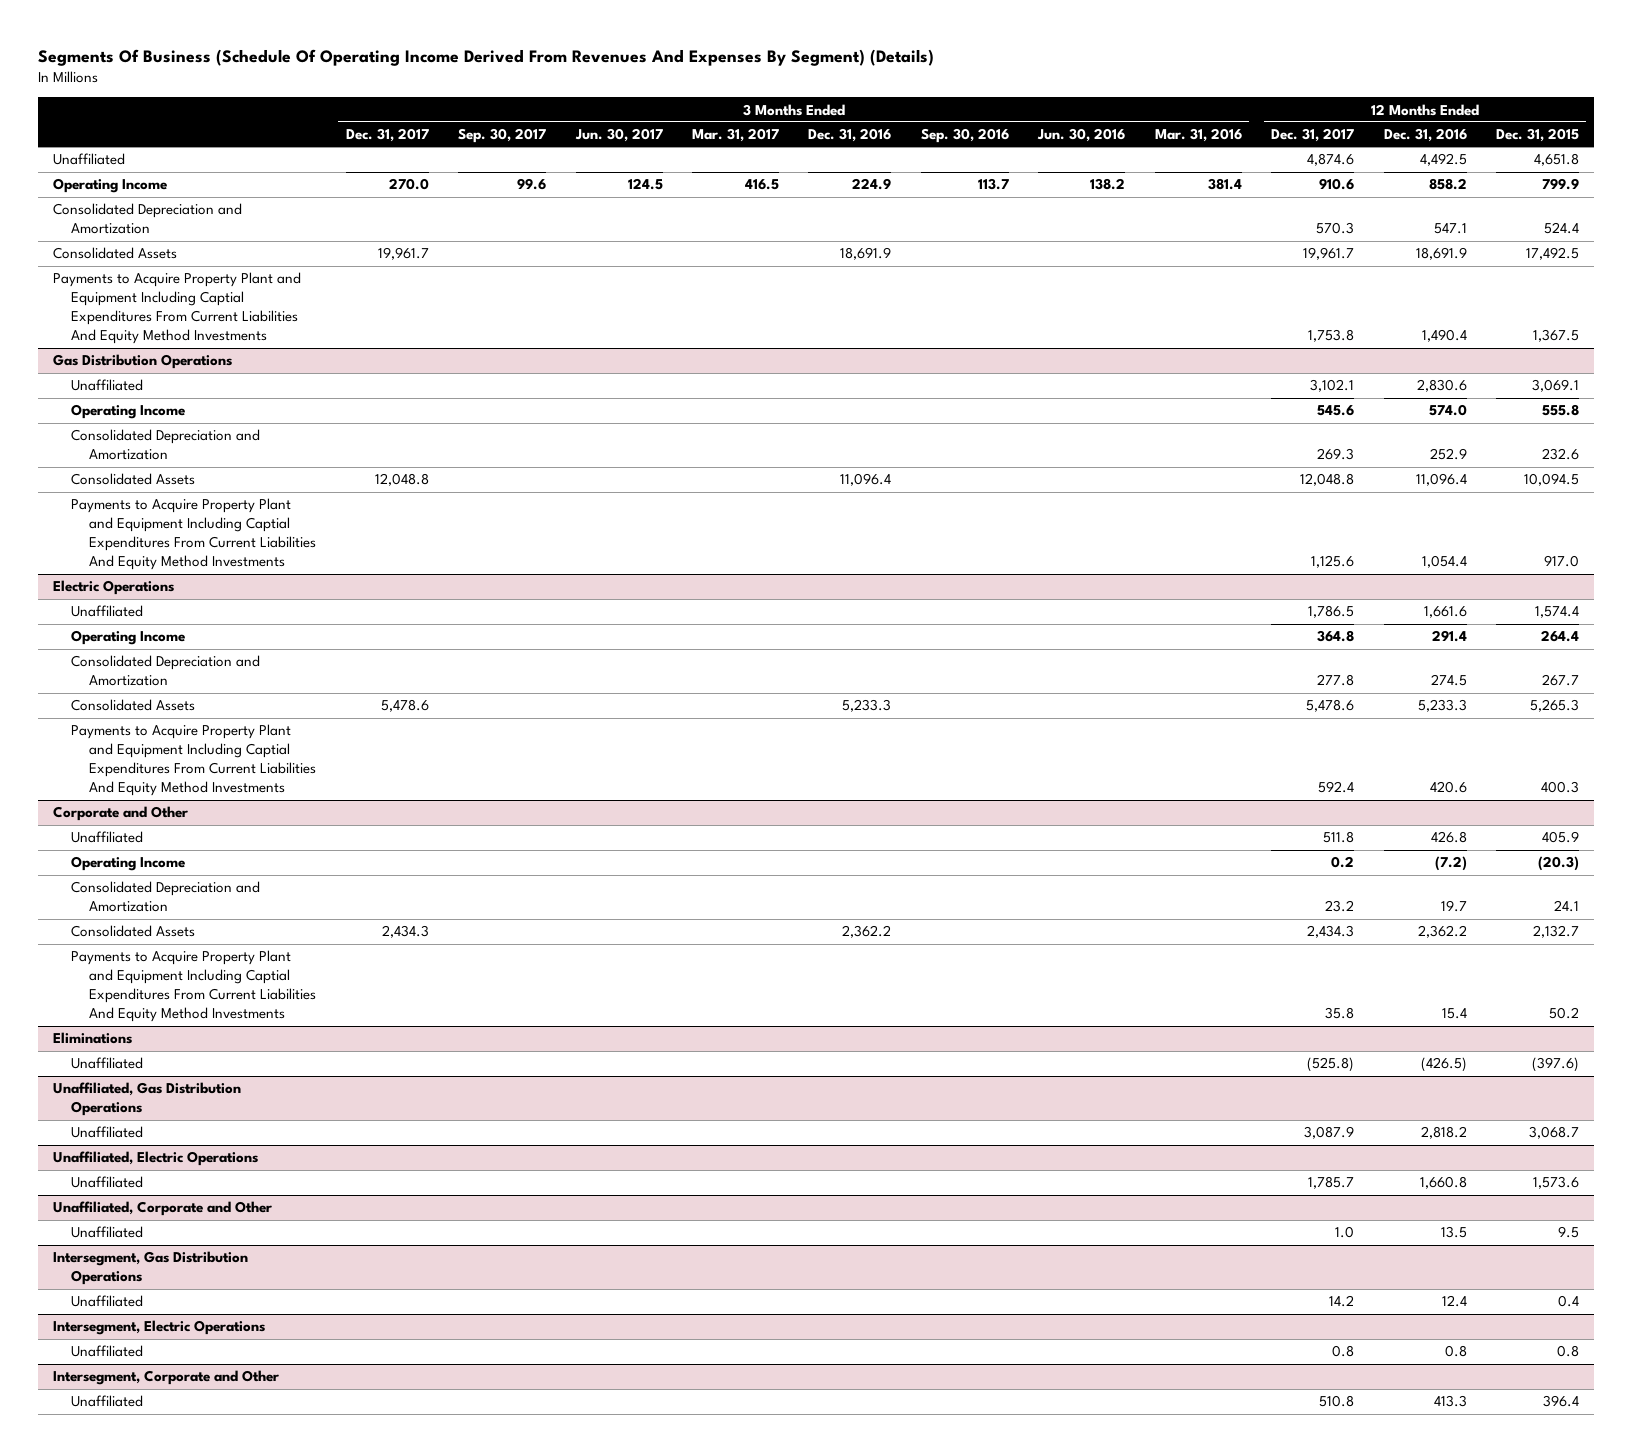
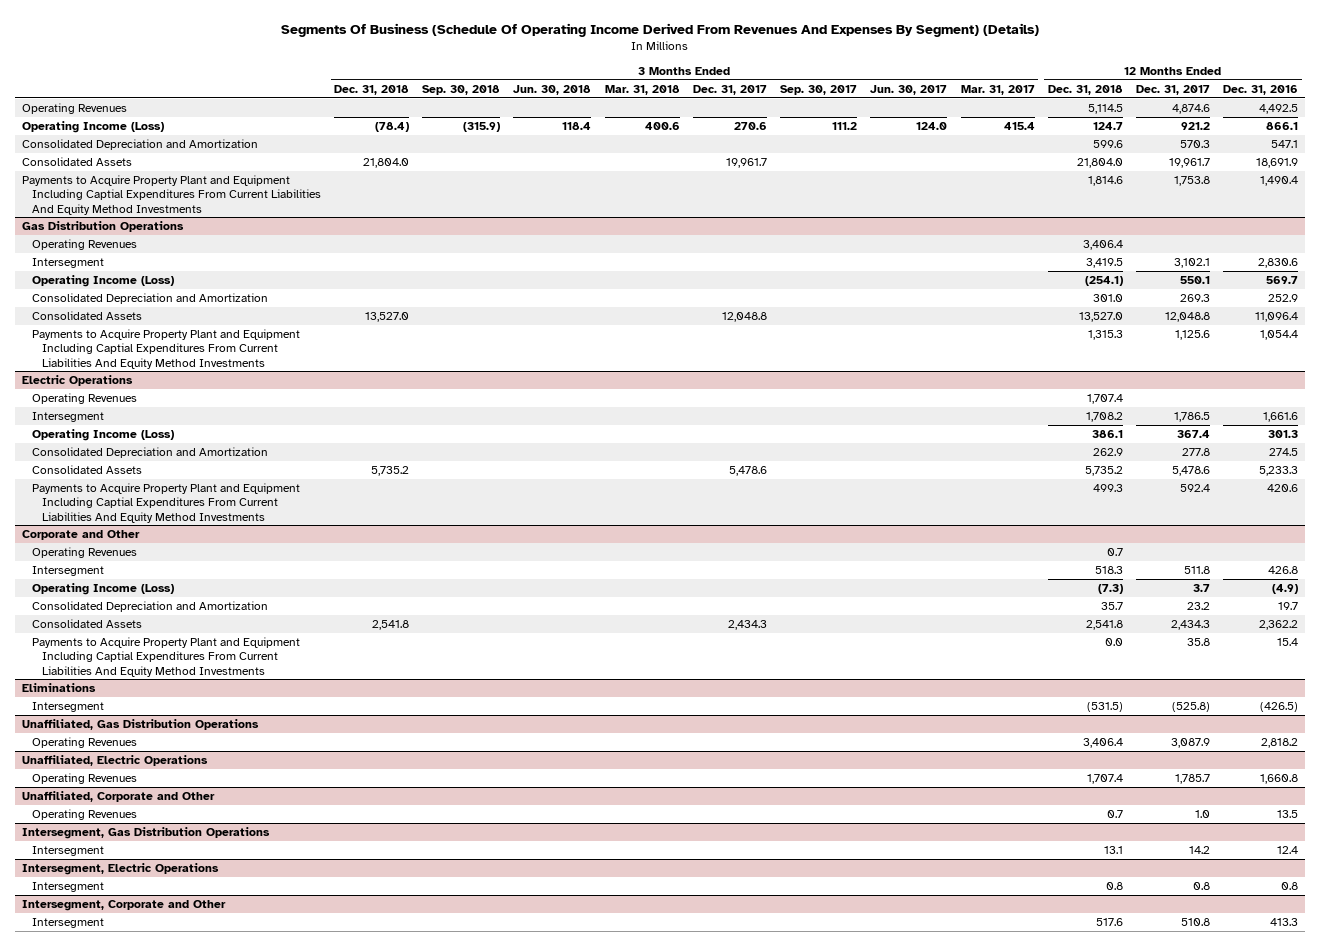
- | 3 Months Ended Dec. 31, 2017 | 3 Months Ended Sep. 30, 2017 | 3 Months Ended Jun. 30, 2017 | 3 Months Ended Mar. 31, 2017 | 3 Months Ended Dec. 31, 2016 | 3 Months Ended Sep. 30, 2016 | 3 Months Ended Jun. 30, 2016 | 3 Months Ended Mar. 31, 2016 | 12 Months Ended Dec. 31, 2017 | 12 Months Ended Dec. 31, 2016 | 12 Months Ended Dec. 31, 2015
+ | 3 Months Ended Dec. 31, 2018 | 3 Months Ended Sep. 30, 2018 | 3 Months Ended Jun. 30, 2018 | 3 Months Ended Mar. 31, 2018 | 3 Months Ended Dec. 31, 2017 | 3 Months Ended Sep. 30, 2017 | 3 Months Ended Jun. 30, 2017 | 3 Months Ended Mar. 31, 2017 | 12 Months Ended Dec. 31, 2018 | 12 Months Ended Dec. 31, 2017 | 12 Months Ended Dec. 31, 2016
- Unaffiliated | | | | | | | | | 4,874.6 | 4,492.5 | 4,651.8
- Operating Income | 270.0 | 99.6 | 124.5 | 416.5 | 224.9 | 113.7 | 138.2 | 381.4 | 910.6 | 858.2 | 799.9
+ Operating Revenues | | | | | | | | | 5,114.5 | 4,874.6 | 4,492.5
+ Operating Income (Loss) | (78.4) | (315.9) | 118.4 | 400.6 | 270.6 | 111.2 | 124.0 | 415.4 | 124.7 | 921.2 | 866.1
@ Gas Distribution Operations
- Unaffiliated | | | | | | | | | 3,102.1 | 2,830.6 | 3,069.1
- Operating Income | | | | | | | | | 545.6 | 574.0 | 555.8
+ Operating Revenues | | | | | | | | | 3,406.4 | |
+ Intersegment | | | | | | | | | 3,419.5 | 3,102.1 | 2,830.6
+ Operating Income (Loss) | | | | | | | | | (254.1) | 550.1 | 569.7
@ Electric Operations
- Unaffiliated | | | | | | | | | 1,786.5 | 1,661.6 | 1,574.4
- Operating Income | | | | | | | | | 364.8 | 291.4 | 264.4
+ Operating Revenues | | | | | | | | | 1,707.4 | |
+ Intersegment | | | | | | | | | 1,708.2 | 1,786.5 | 1,661.6
+ Operating Income (Loss) | | | | | | | | | 386.1 | 367.4 | 301.3
@ Corporate and Other
- Unaffiliated | | | | | | | | | 511.8 | 426.8 | 405.9
- Operating Income | | | | | | | | | 0.2 | (7.2) | (20.3)
+ Operating Revenues | | | | | | | | | 0.7 | |
+ Intersegment | | | | | | | | | 518.3 | 511.8 | 426.8
+ Operating Income (Loss) | | | | | | | | | (7.3) | 3.7 | (4.9)
@ Eliminations
- Unaffiliated | | | | | | | | | (525.8) | (426.5) | (397.6)
+ Intersegment | | | | | | | | | (531.5) | (525.8) | (426.5)
@ Unaffiliated, Gas Distribution Operations
- Unaffiliated | | | | | | | | | 3,087.9 | 2,818.2 | 3,068.7
+ Operating Revenues | | | | | | | | | 3,406.4 | 3,087.9 | 2,818.2
@ Unaffiliated, Electric Operations
- Unaffiliated | | | | | | | | | 1,785.7 | 1,660.8 | 1,573.6
+ Operating Revenues | | | | | | | | | 1,707.4 | 1,785.7 | 1,660.8
@ Unaffiliated, Corporate and Other
- Unaffiliated | | | | | | | | | 1.0 | 13.5 | 9.5
+ Operating Revenues | | | | | | | | | 0.7 | 1.0 | 13.5
@ Intersegment, Gas Distribution Operations
- Unaffiliated | | | | | | | | | 14.2 | 12.4 | 0.4
+ Intersegment | | | | | | | | | 13.1 | 14.2 | 12.4
@ Intersegment, Electric Operations
- Unaffiliated | | | | | | | | | 0.8 | 0.8 | 0.8
+ Intersegment | | | | | | | | | 0.8 | 0.8 | 0.8
@ Intersegment, Corporate and Other
- Unaffiliated | | | | | | | | | 510.8 | 413.3 | 396.4
+ Intersegment | | | | | | | | | 517.6 | 510.8 | 413.3

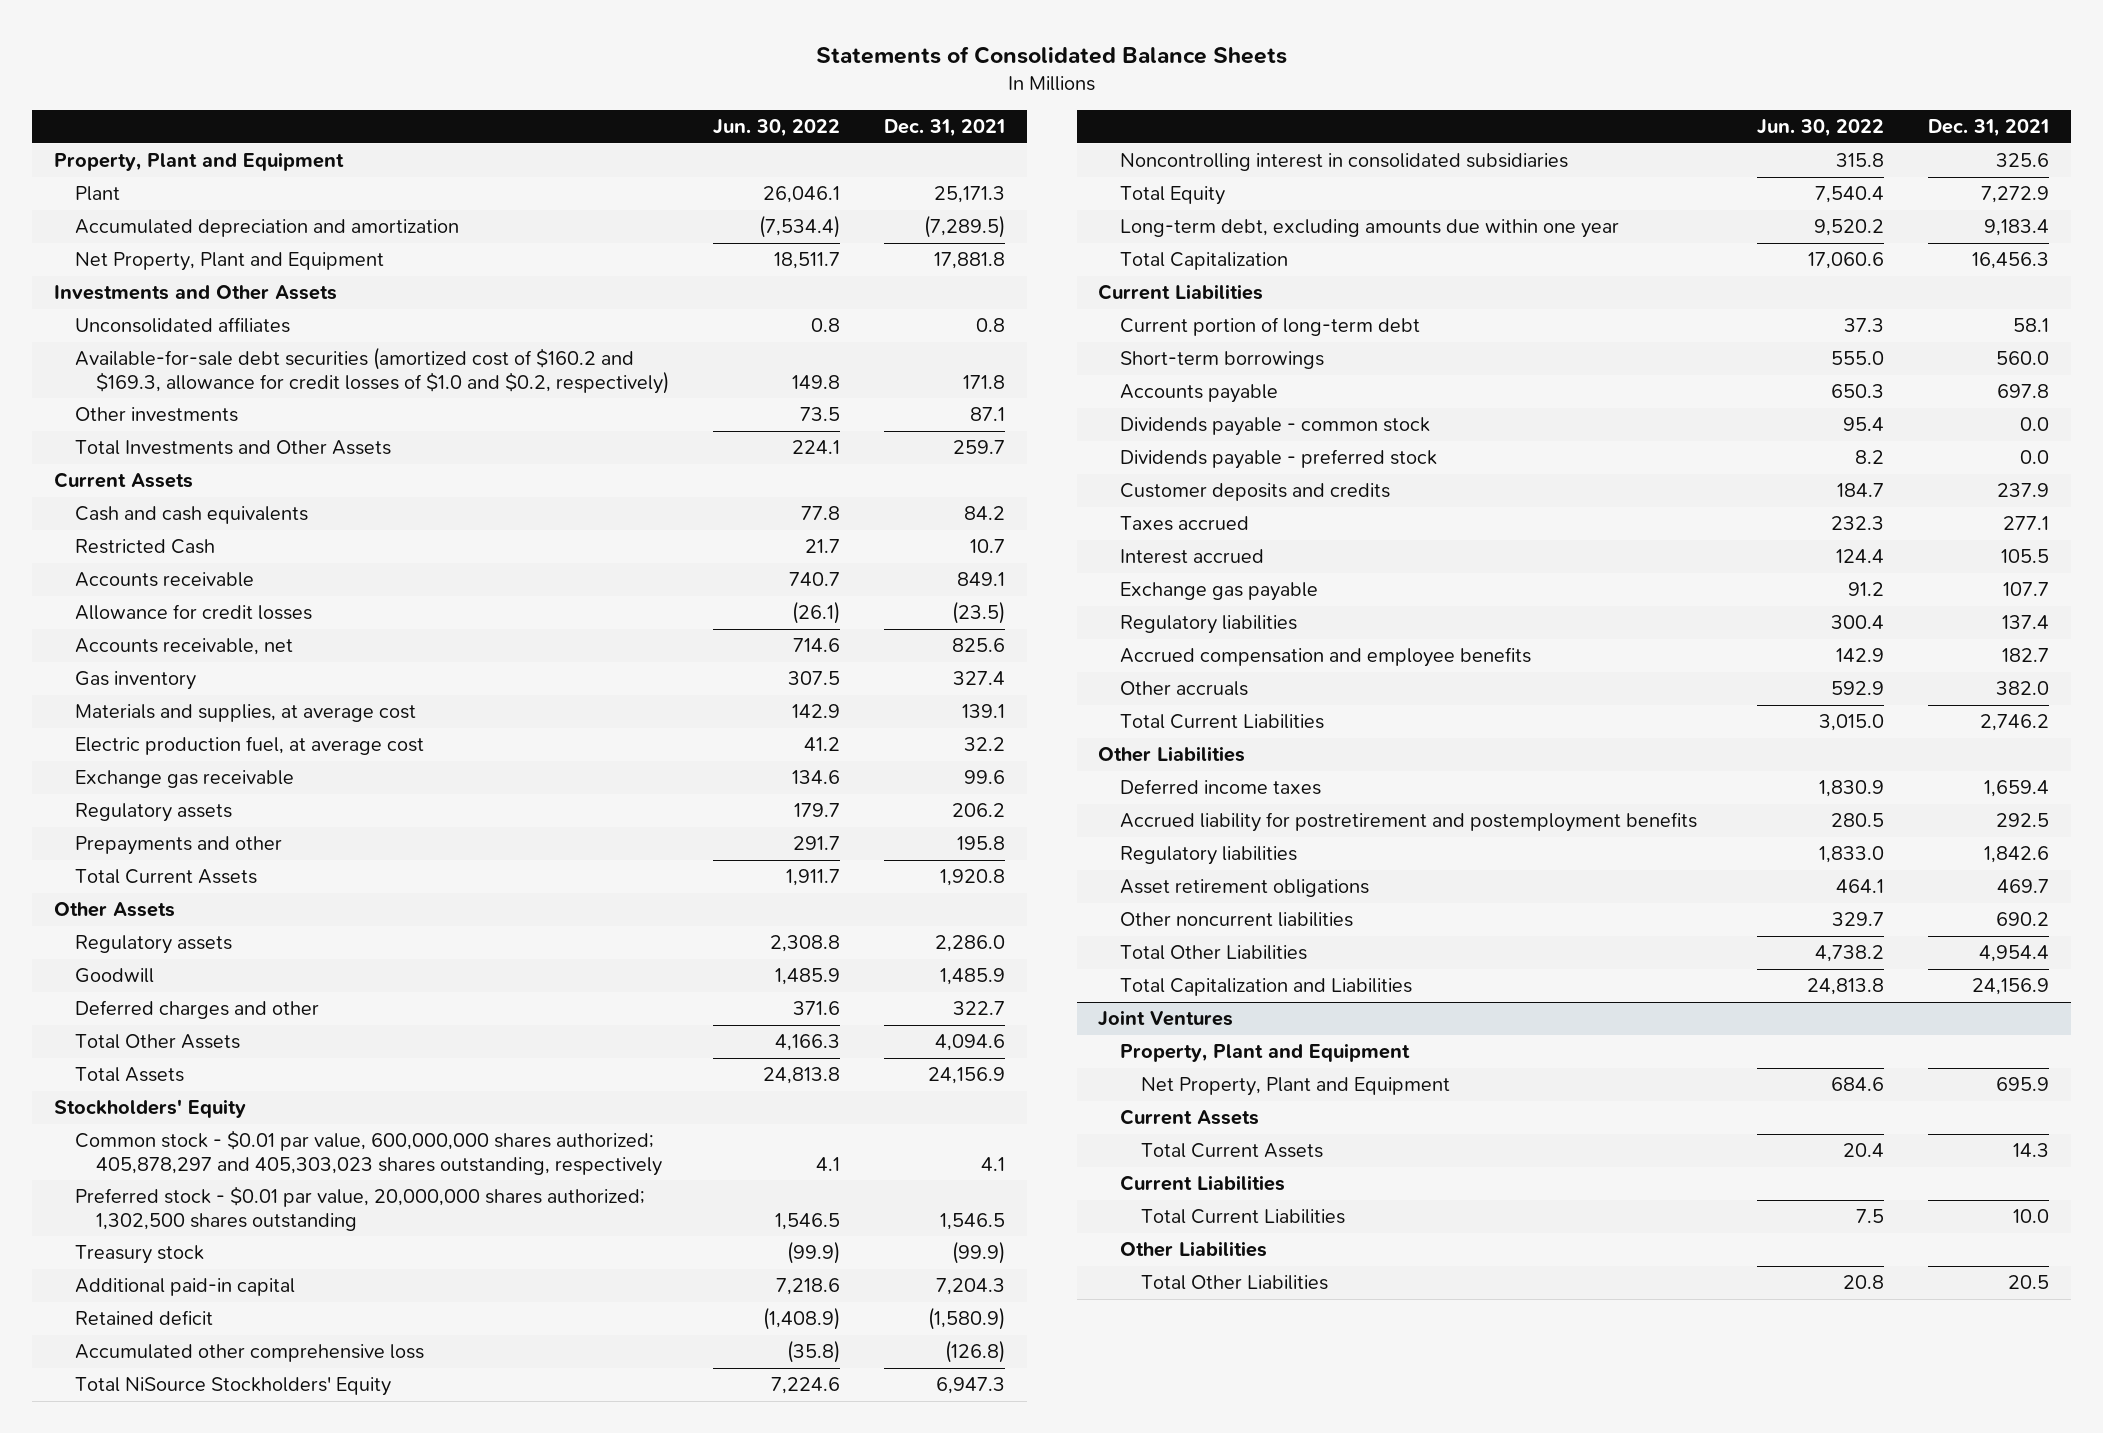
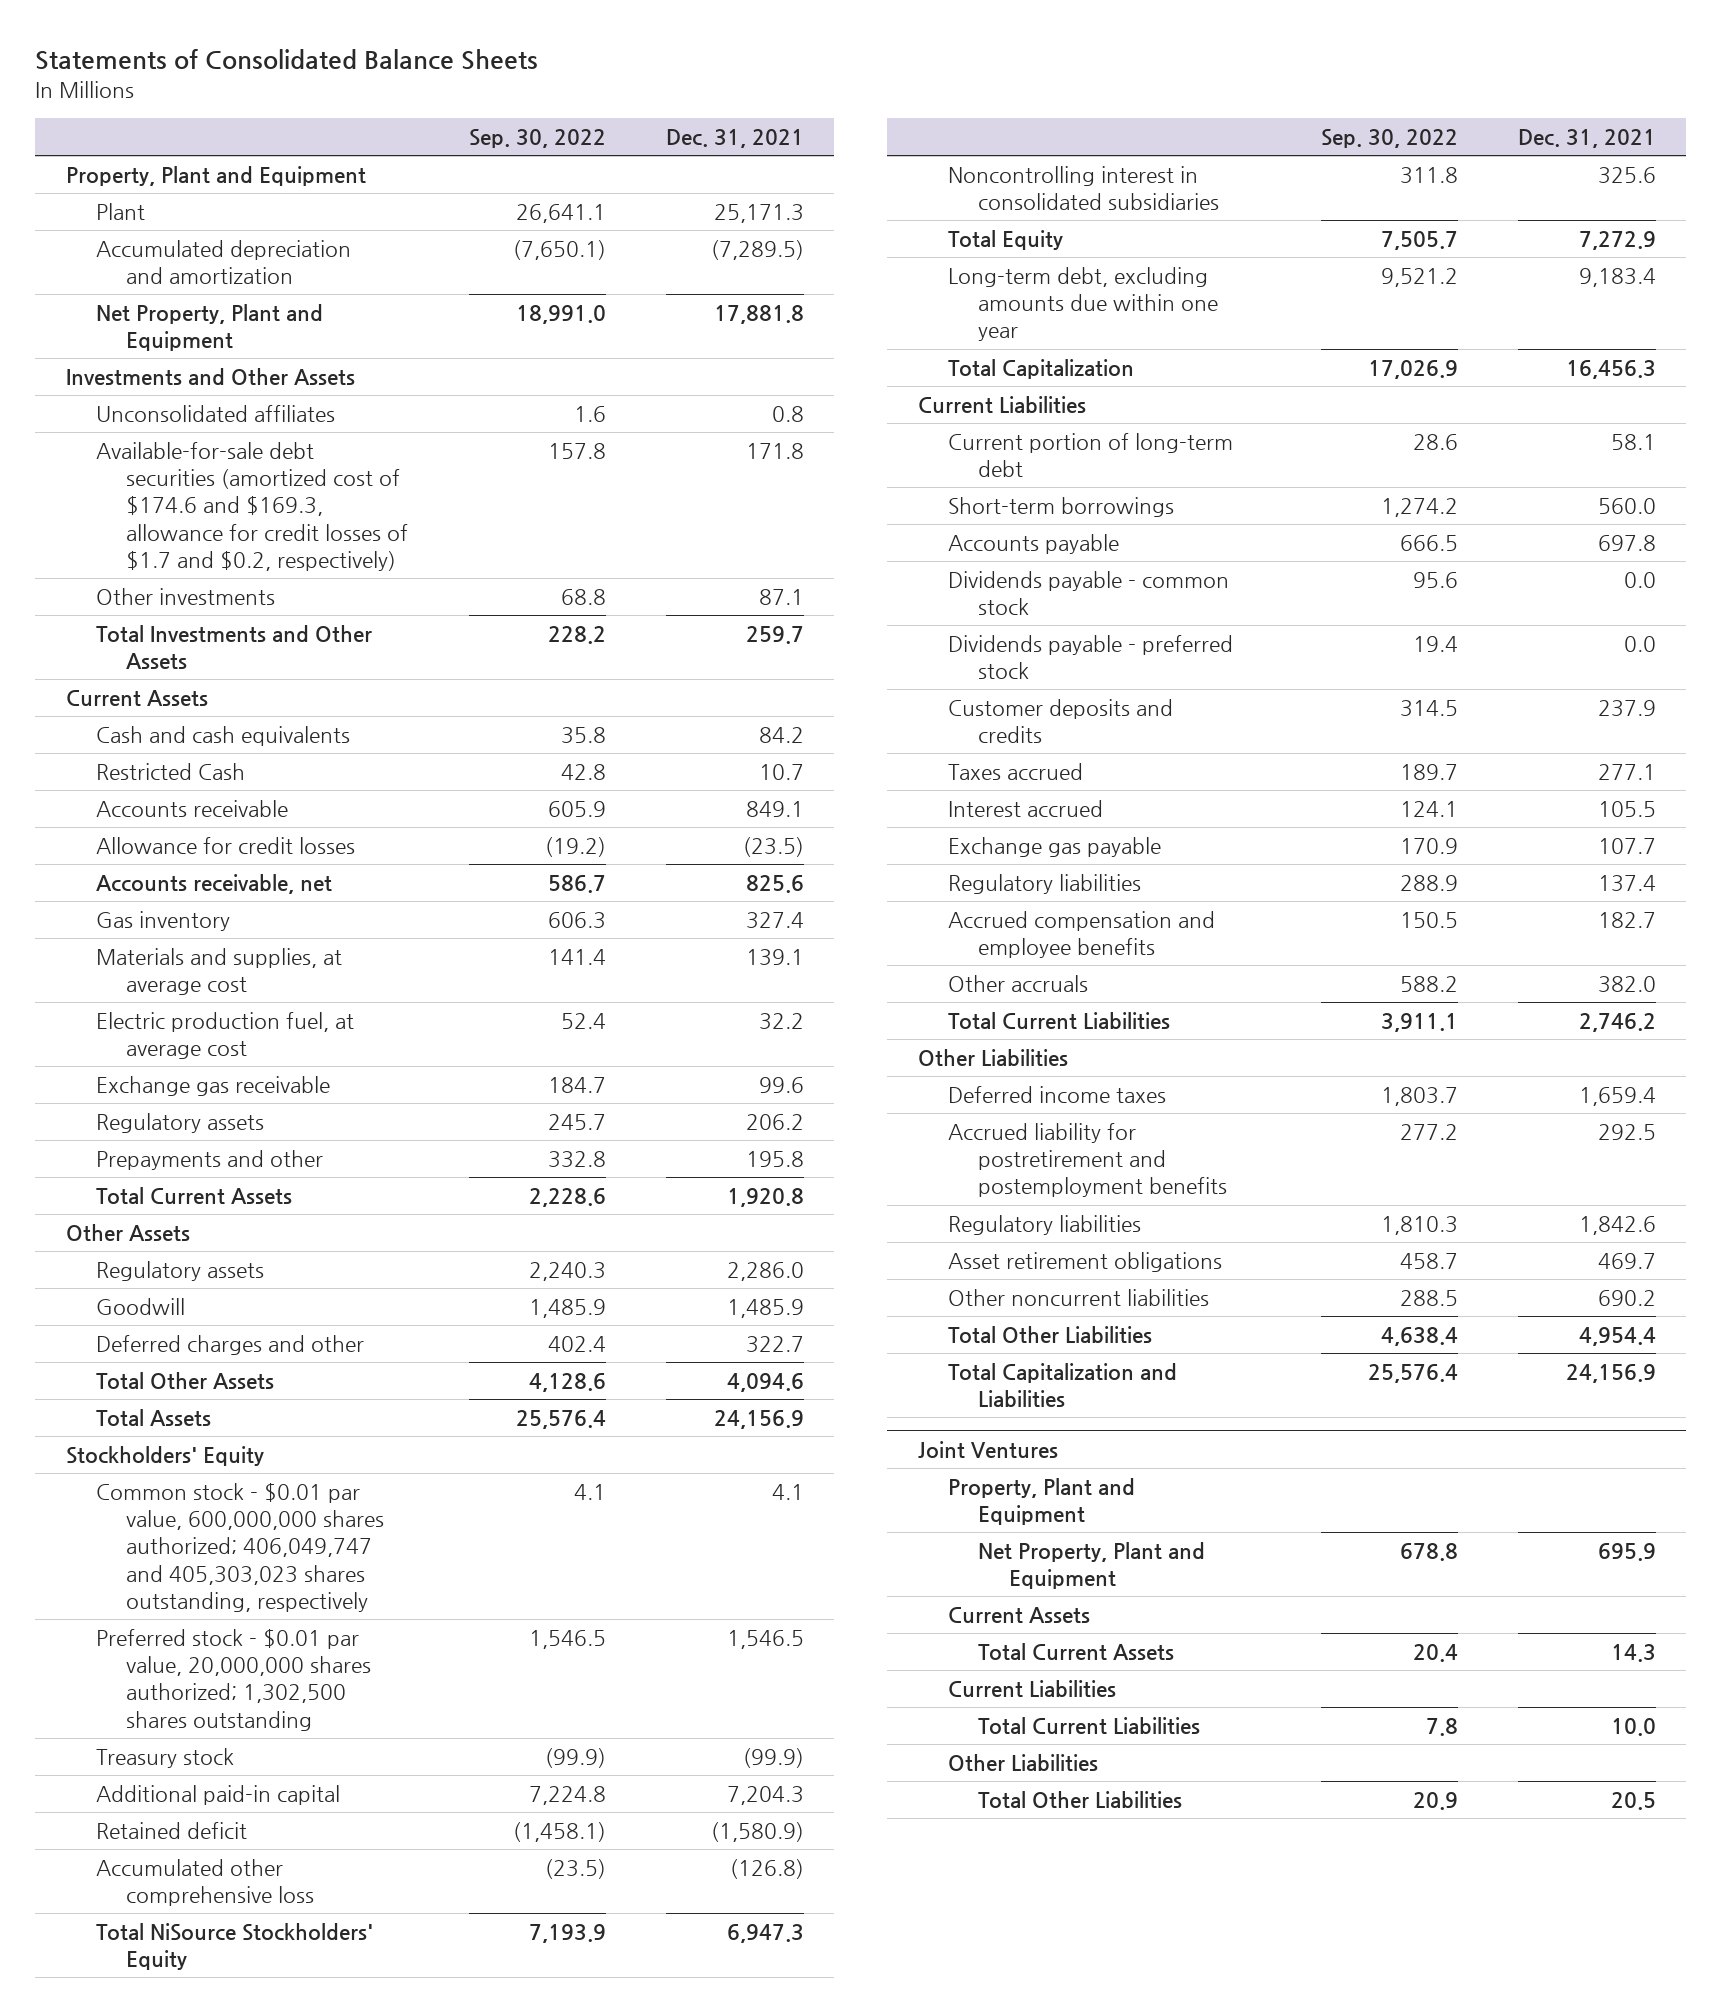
- | Jun. 30, 2022 | Dec. 31, 2021
+ | Sep. 30, 2022 | Dec. 31, 2021
- Available-for-sale debt securities (amortized cost of $160.2 and $169.3, allowance for credit losses of $1.0 and $0.2, respectively) | 149.8 | 171.8
+ Available-for-sale debt securities (amortized cost of $174.6 and $169.3, allowance for credit losses of $1.7 and $0.2, respectively) | 157.8 | 171.8
- Common stock - $0.01 par value, 600,000,000 shares authorized; 405,878,297 and 405,303,023 shares outstanding, respectively | 4.1 | 4.1
+ Common stock - $0.01 par value, 600,000,000 shares authorized; 406,049,747 and 405,303,023 shares outstanding, respectively | 4.1 | 4.1

